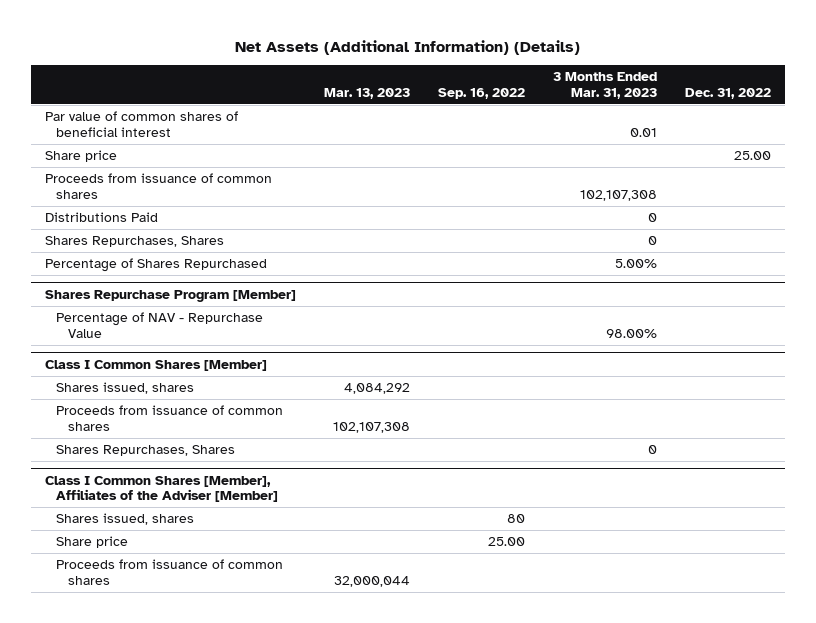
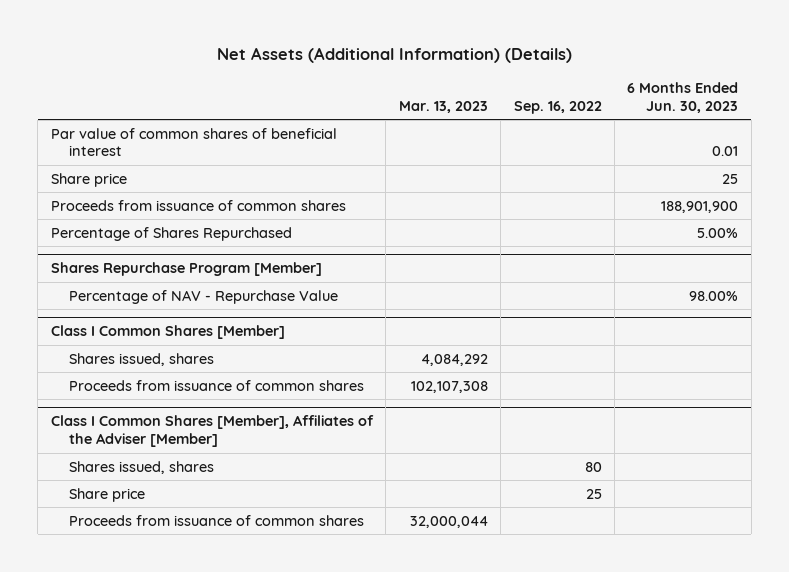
- | Mar. 13, 2023 | Sep. 16, 2022 | 3 Months Ended Mar. 31, 2023 | Dec. 31, 2022
+ | Mar. 13, 2023 | Sep. 16, 2022 | 6 Months Ended Jun. 30, 2023
- Distributions Paid | | | 0 |
- Shares Repurchases, Shares | | | 0 |
@ Class I Common Shares [Member]
- Shares Repurchases, Shares | | | 0 |
@ Class I Common Shares [Member], Affiliates of the Adviser [Member]
- Share price | | 25.00 | |
+ Share price | | 25 |

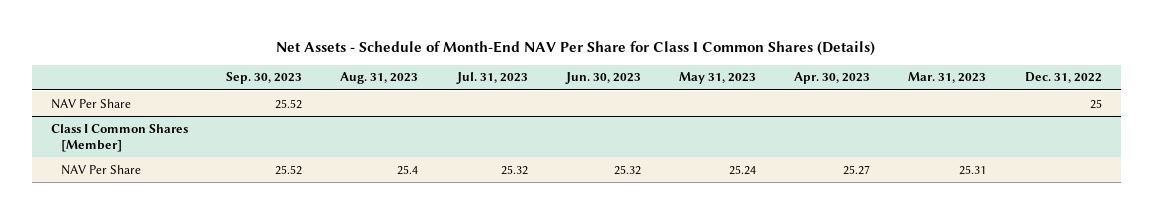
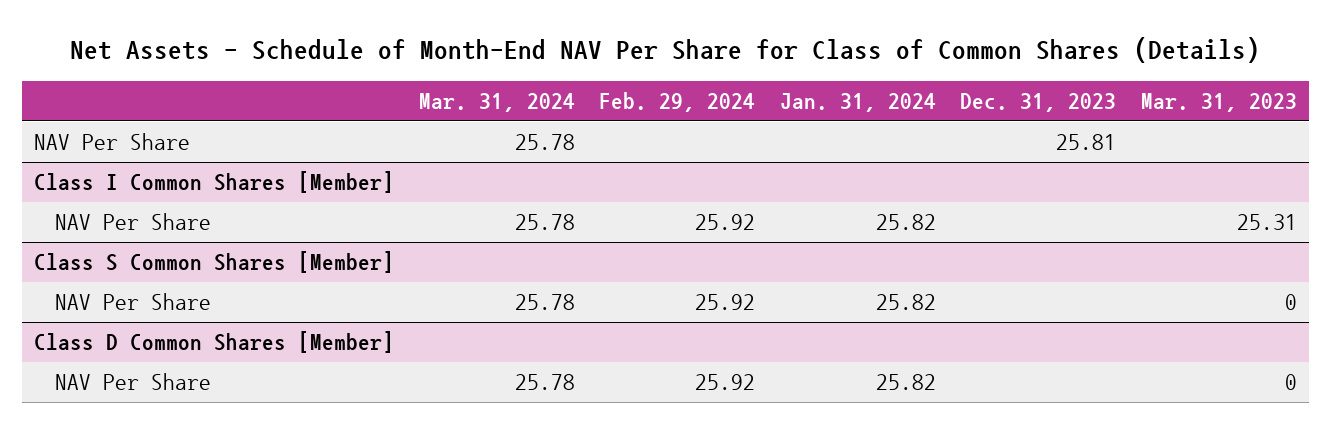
- Net Assets - Schedule of Month-End NAV Per Share for Class I Common Shares (Details)
+ Net Assets - Schedule of Month-End NAV Per Share for Class of Common Shares (Details)
- | Sep. 30, 2023 | Aug. 31, 2023 | Jul. 31, 2023 | Jun. 30, 2023 | May 31, 2023 | Apr. 30, 2023 | Mar. 31, 2023 | Dec. 31, 2022
+ | Mar. 31, 2024 | Feb. 29, 2024 | Jan. 31, 2024 | Dec. 31, 2023 | Mar. 31, 2023
+ Class S Common Shares [Member]
+ NAV Per Share | 25.78 | 25.92 | 25.82 | | 0
+ Class D Common Shares [Member]
+ NAV Per Share | 25.78 | 25.92 | 25.82 | | 0

